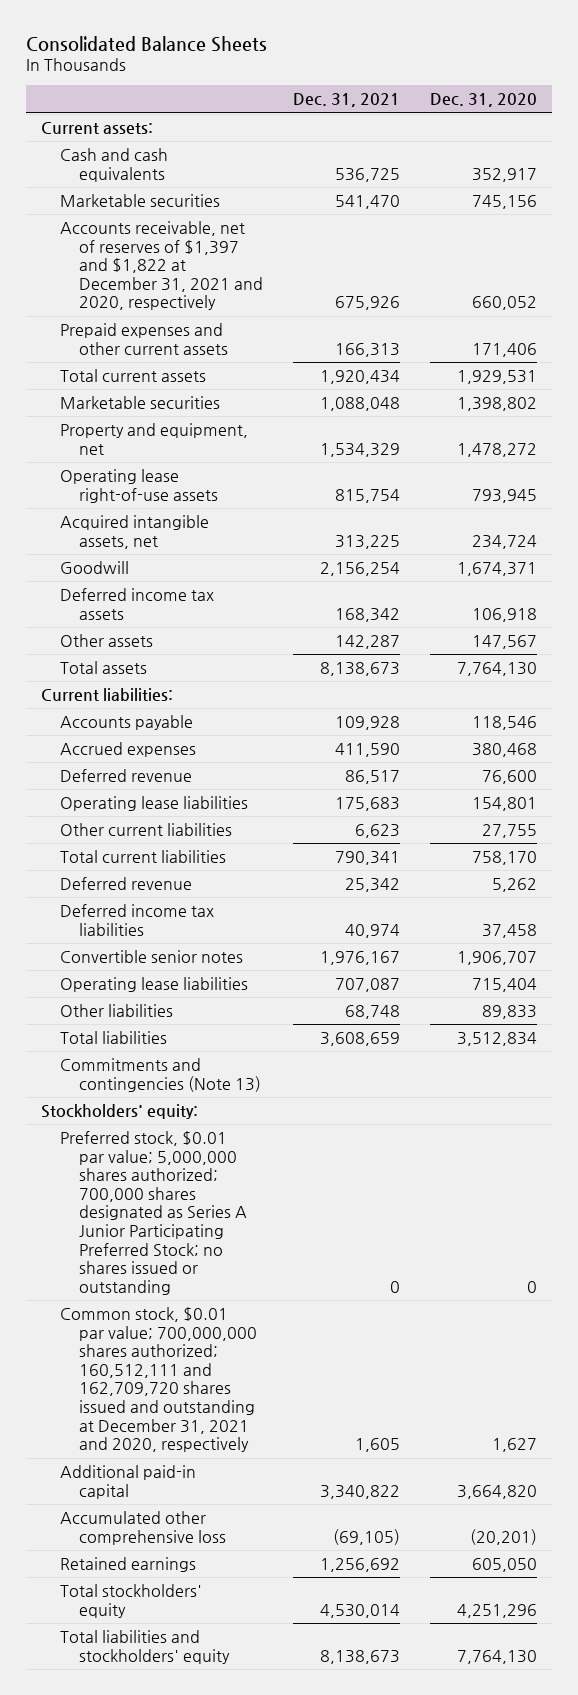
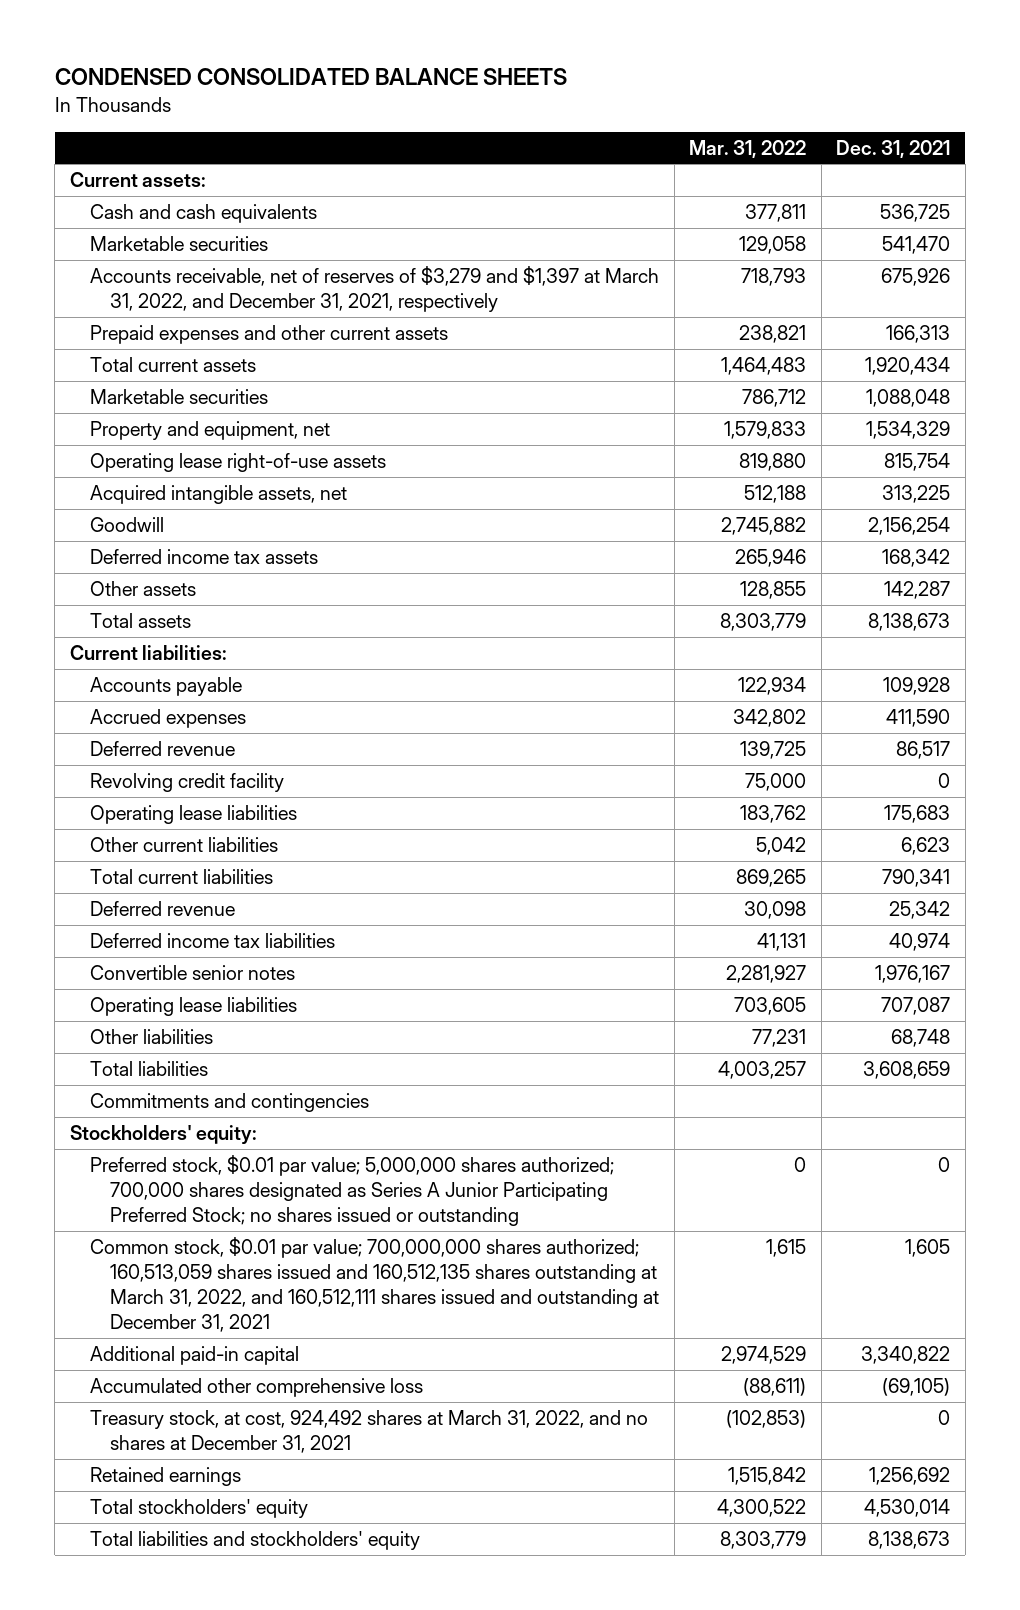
- Consolidated Balance Sheets
+ CONDENSED CONSOLIDATED BALANCE SHEETS
- | Dec. 31, 2021 | Dec. 31, 2020
+ | Mar. 31, 2022 | Dec. 31, 2021
- Accounts receivable, net of reserves of $1,397 and $1,822 at December 31, 2021 and 2020, respectively | 675,926 | 660,052
+ Accounts receivable, net of reserves of $3,279 and $1,397 at March 31, 2022, and December 31, 2021, respectively | 718,793 | 675,926
+ Revolving credit facility | 75,000 | 0
- Commitments and contingencies (Note 13)
+ Commitments and contingencies
- Common stock, $0.01 par value; 700,000,000 shares authorized; 160,512,111 and 162,709,720 shares issued and outstanding at December 31, 2021 and 2020, respectively | 1,605 | 1,627
+ Common stock, $0.01 par value; 700,000,000 shares authorized; 160,513,059 shares issued and 160,512,135 shares outstanding at March 31, 2022, and 160,512,111 shares issued and outstanding at December 31, 2021 | 1,615 | 1,605
+ Treasury stock, at cost, 924,492 shares at March 31, 2022, and no shares at December 31, 2021 | (102,853) | 0

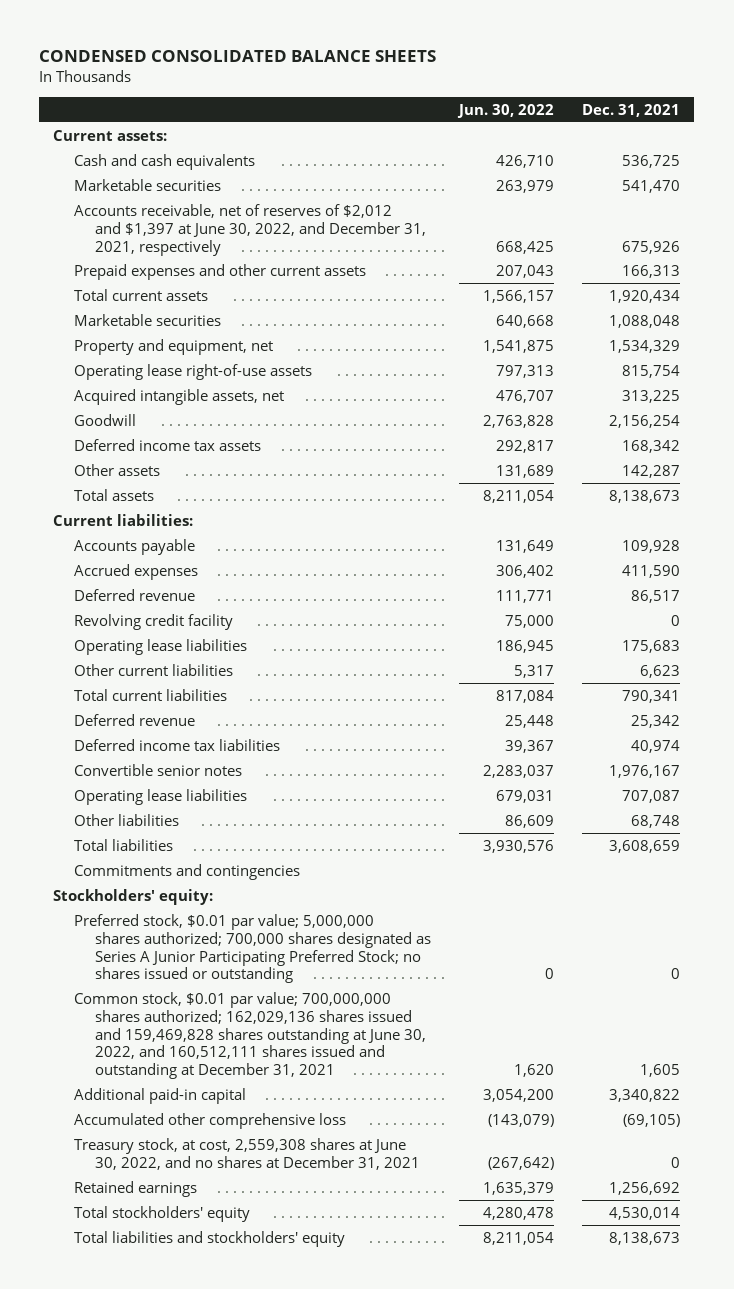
- | Mar. 31, 2022 | Dec. 31, 2021
+ | Jun. 30, 2022 | Dec. 31, 2021
- Accounts receivable, net of reserves of $3,279 and $1,397 at March 31, 2022, and December 31, 2021, respectively | 718,793 | 675,926
+ Accounts receivable, net of reserves of $2,012 and $1,397 at June 30, 2022, and December 31, 2021, respectively | 668,425 | 675,926
- Common stock, $0.01 par value; 700,000,000 shares authorized; 160,513,059 shares issued and 160,512,135 shares outstanding at March 31, 2022, and 160,512,111 shares issued and outstanding at December 31, 2021 | 1,615 | 1,605
+ Common stock, $0.01 par value; 700,000,000 shares authorized; 162,029,136 shares issued and 159,469,828 shares outstanding at June 30, 2022, and 160,512,111 shares issued and outstanding at December 31, 2021 | 1,620 | 1,605
- Treasury stock, at cost, 924,492 shares at March 31, 2022, and no shares at December 31, 2021 | (102,853) | 0
+ Treasury stock, at cost, 2,559,308 shares at June 30, 2022, and no shares at December 31, 2021 | (267,642) | 0

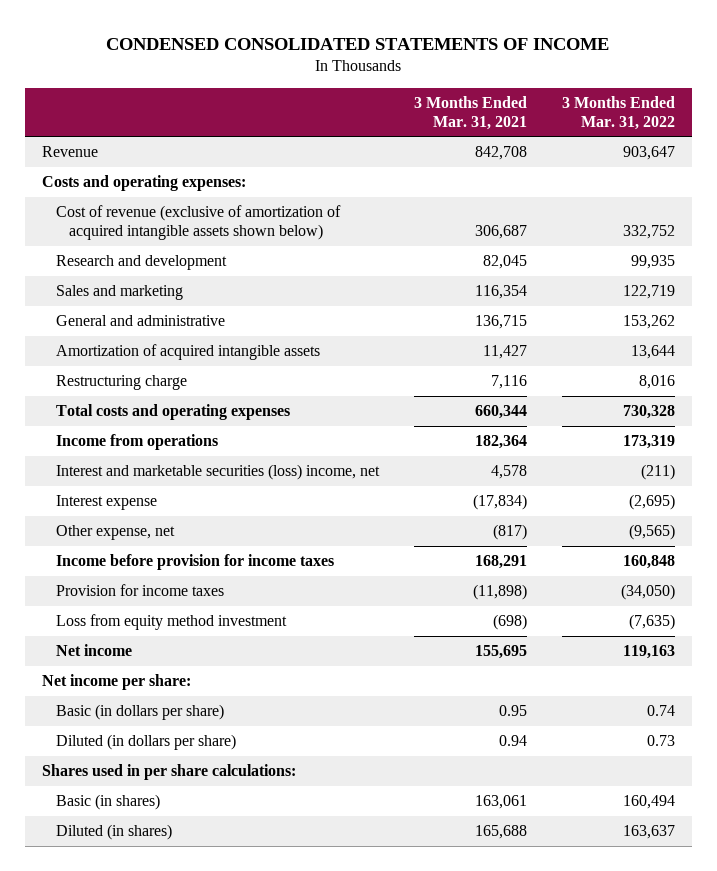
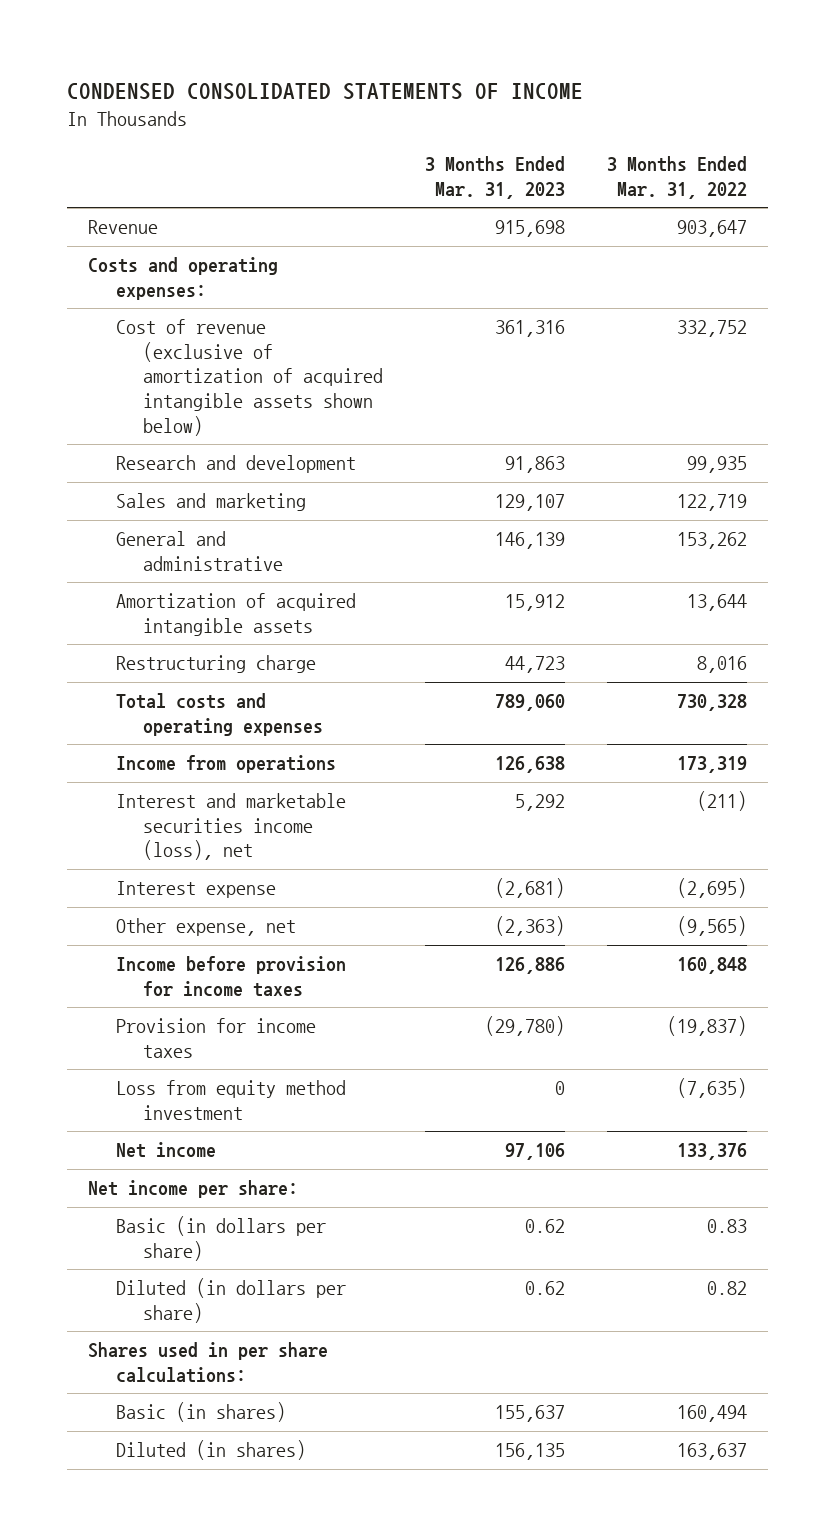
- | 3 Months Ended Mar. 31, 2021 | 3 Months Ended Mar. 31, 2022
+ | 3 Months Ended Mar. 31, 2023 | 3 Months Ended Mar. 31, 2022
- Interest and marketable securities (loss) income, net | 4,578 | (211)
+ Interest and marketable securities income (loss), net | 5,292 | (211)
- Provision for income taxes | (11,898) | (34,050)
+ Provision for income taxes | (29,780) | (19,837)
- Net income | 155,695 | 119,163
+ Net income | 97,106 | 133,376
- Basic (in dollars per share) | 0.95 | 0.74
- Diluted (in dollars per share) | 0.94 | 0.73
+ Basic (in dollars per share) | 0.62 | 0.83
+ Diluted (in dollars per share) | 0.62 | 0.82

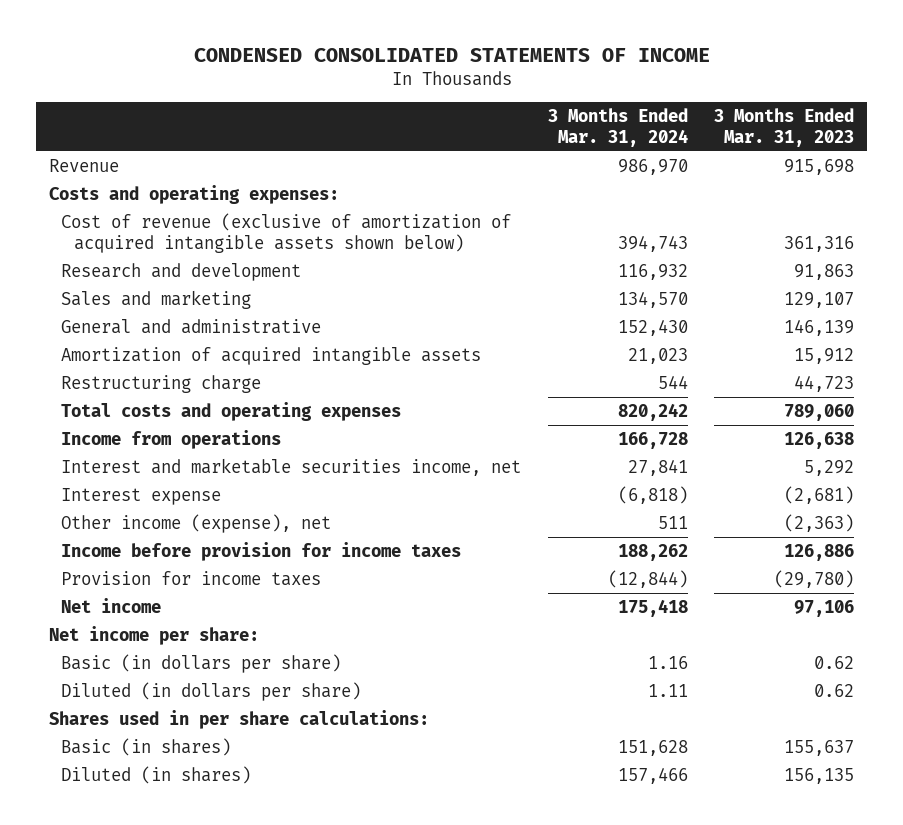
- | 3 Months Ended Mar. 31, 2023 | 3 Months Ended Mar. 31, 2022
+ | 3 Months Ended Mar. 31, 2024 | 3 Months Ended Mar. 31, 2023
- Interest and marketable securities income (loss), net | 5,292 | (211)
+ Interest and marketable securities income, net | 27,841 | 5,292
- Other expense, net | (2,363) | (9,565)
+ Other income (expense), net | 511 | (2,363)
- Loss from equity method investment | 0 | (7,635)

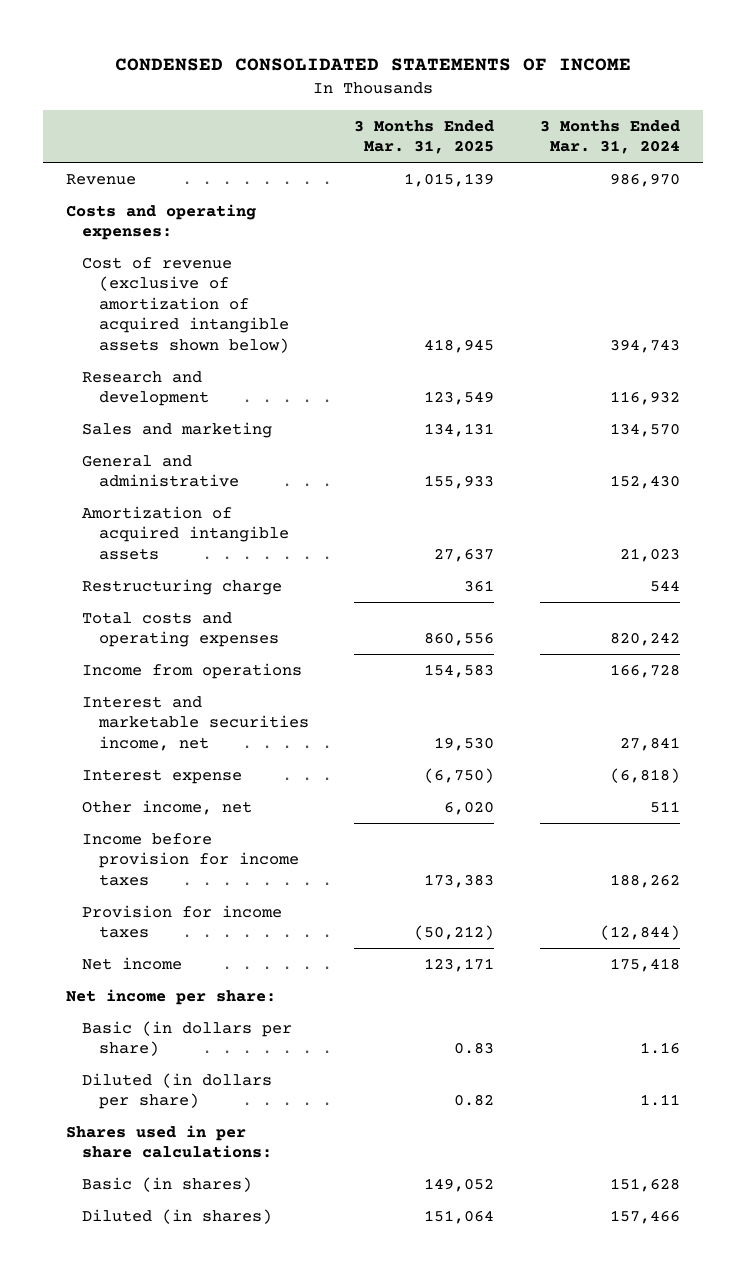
- | 3 Months Ended Mar. 31, 2024 | 3 Months Ended Mar. 31, 2023
+ | 3 Months Ended Mar. 31, 2025 | 3 Months Ended Mar. 31, 2024
- Other income (expense), net | 511 | (2,363)
+ Other income, net | 6,020 | 511

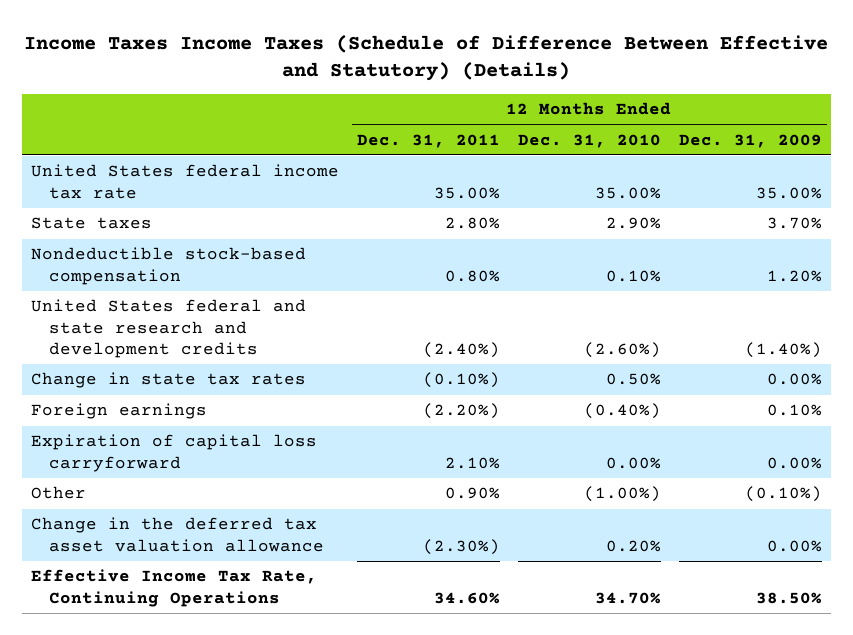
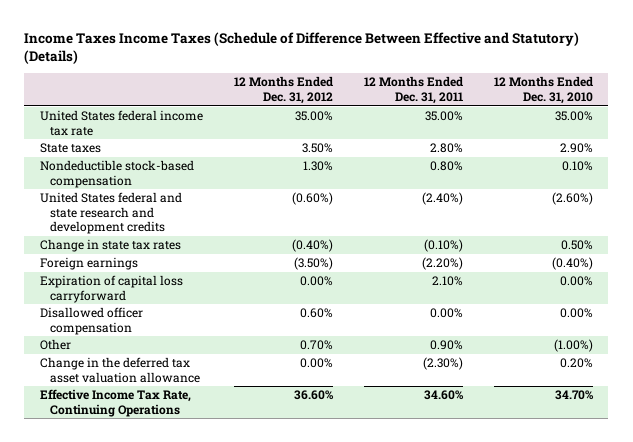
- | 12 Months Ended Dec. 31, 2011 | 12 Months Ended Dec. 31, 2010 | 12 Months Ended Dec. 31, 2009
+ | 12 Months Ended Dec. 31, 2012 | 12 Months Ended Dec. 31, 2011 | 12 Months Ended Dec. 31, 2010
+ Disallowed officer compensation | 0.60% | 0.00% | 0.00%

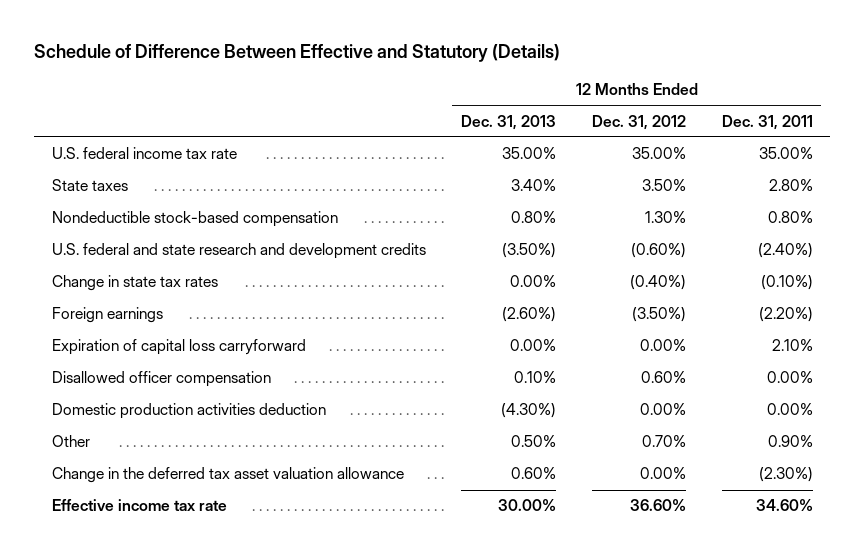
- Income Taxes Income Taxes (Schedule of Difference Between Effective and Statutory) (Details)
+ Schedule of Difference Between Effective and Statutory (Details)
- | 12 Months Ended Dec. 31, 2012 | 12 Months Ended Dec. 31, 2011 | 12 Months Ended Dec. 31, 2010
+ | 12 Months Ended Dec. 31, 2013 | 12 Months Ended Dec. 31, 2012 | 12 Months Ended Dec. 31, 2011
- United States federal income tax rate | 35.00% | 35.00% | 35.00%
+ U.S. federal income tax rate | 35.00% | 35.00% | 35.00%
- United States federal and state research and development credits | (0.60%) | (2.40%) | (2.60%)
+ U.S. federal and state research and development credits | (3.50%) | (0.60%) | (2.40%)
+ Domestic production activities deduction | (4.30%) | 0.00% | 0.00%
- Effective Income Tax Rate, Continuing Operations | 36.60% | 34.60% | 34.70%
+ Effective income tax rate | 30.00% | 36.60% | 34.60%

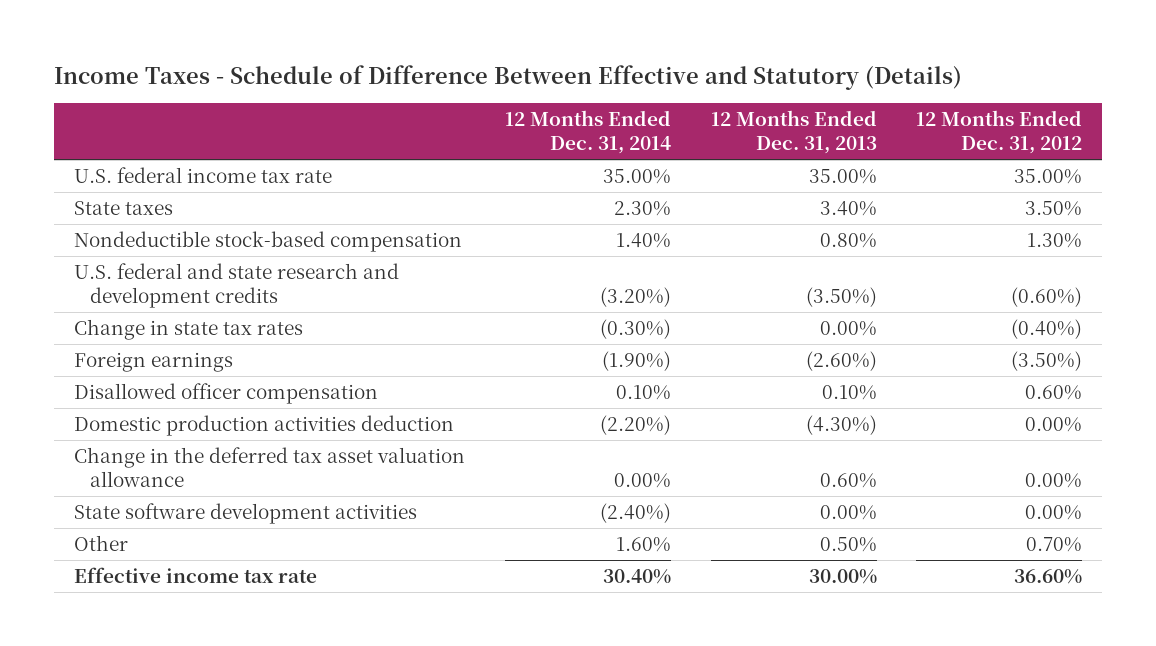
- Schedule of Difference Between Effective and Statutory (Details)
+ Income Taxes - Schedule of Difference Between Effective and Statutory (Details)
- | 12 Months Ended Dec. 31, 2013 | 12 Months Ended Dec. 31, 2012 | 12 Months Ended Dec. 31, 2011
+ | 12 Months Ended Dec. 31, 2014 | 12 Months Ended Dec. 31, 2013 | 12 Months Ended Dec. 31, 2012
- Expiration of capital loss carryforward | 0.00% | 0.00% | 2.10%
+ State software development activities | (2.40%) | 0.00% | 0.00%
moved down: Other | 1.60% | 0.50% | 0.70%

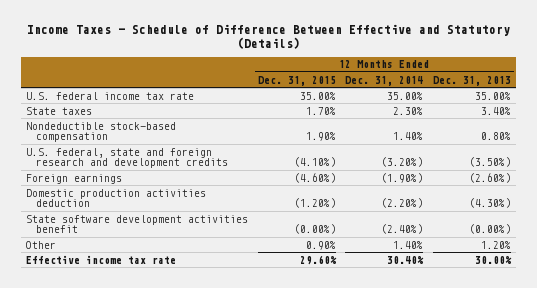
- | 12 Months Ended Dec. 31, 2014 | 12 Months Ended Dec. 31, 2013 | 12 Months Ended Dec. 31, 2012
+ | 12 Months Ended Dec. 31, 2015 | 12 Months Ended Dec. 31, 2014 | 12 Months Ended Dec. 31, 2013
- U.S. federal and state research and development credits | (3.20%) | (3.50%) | (0.60%)
- Change in state tax rates | (0.30%) | 0.00% | (0.40%)
+ U.S. federal, state and foreign research and development credits | (4.10%) | (3.20%) | (3.50%)
- Disallowed officer compensation | 0.10% | 0.10% | 0.60%
- Change in the deferred tax asset valuation allowance | 0.00% | 0.60% | 0.00%
- State software development activities | (2.40%) | 0.00% | 0.00%
- Other | 1.60% | 0.50% | 0.70%
+ State software development activities benefit | (0.00%) | (2.40%) | (0.00%)
+ Other | 0.90% | 1.40% | 1.20%

